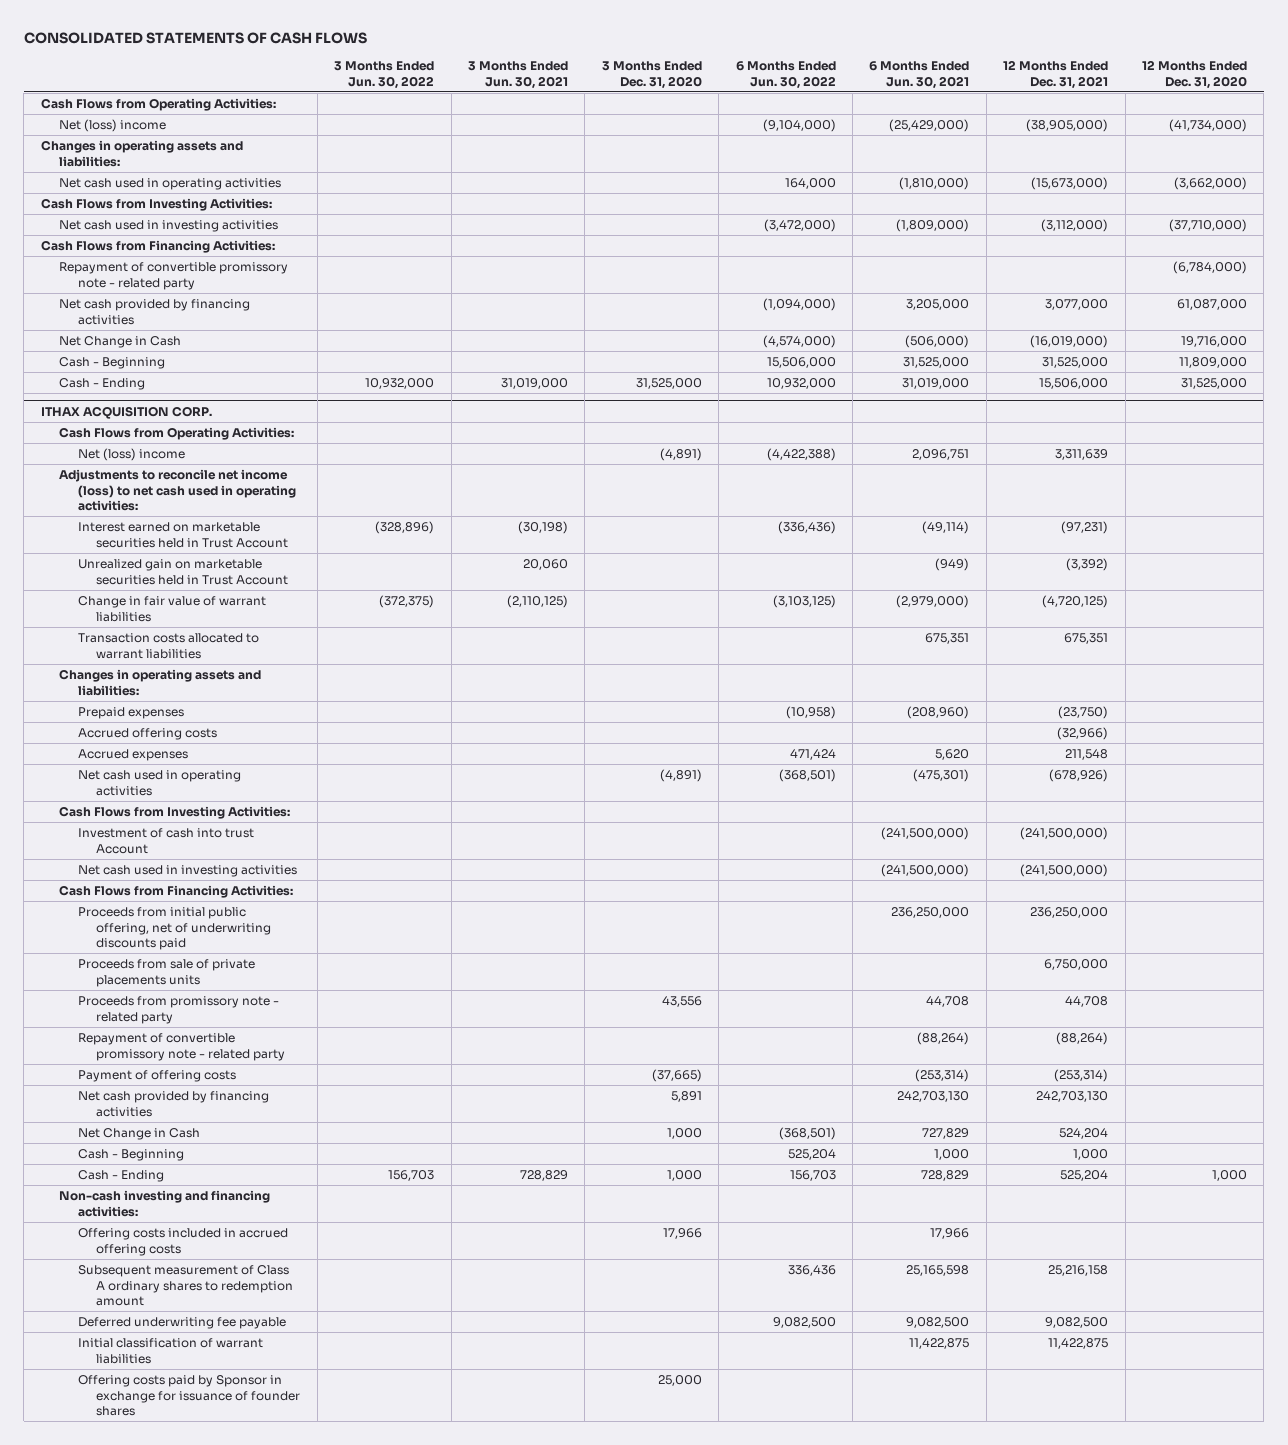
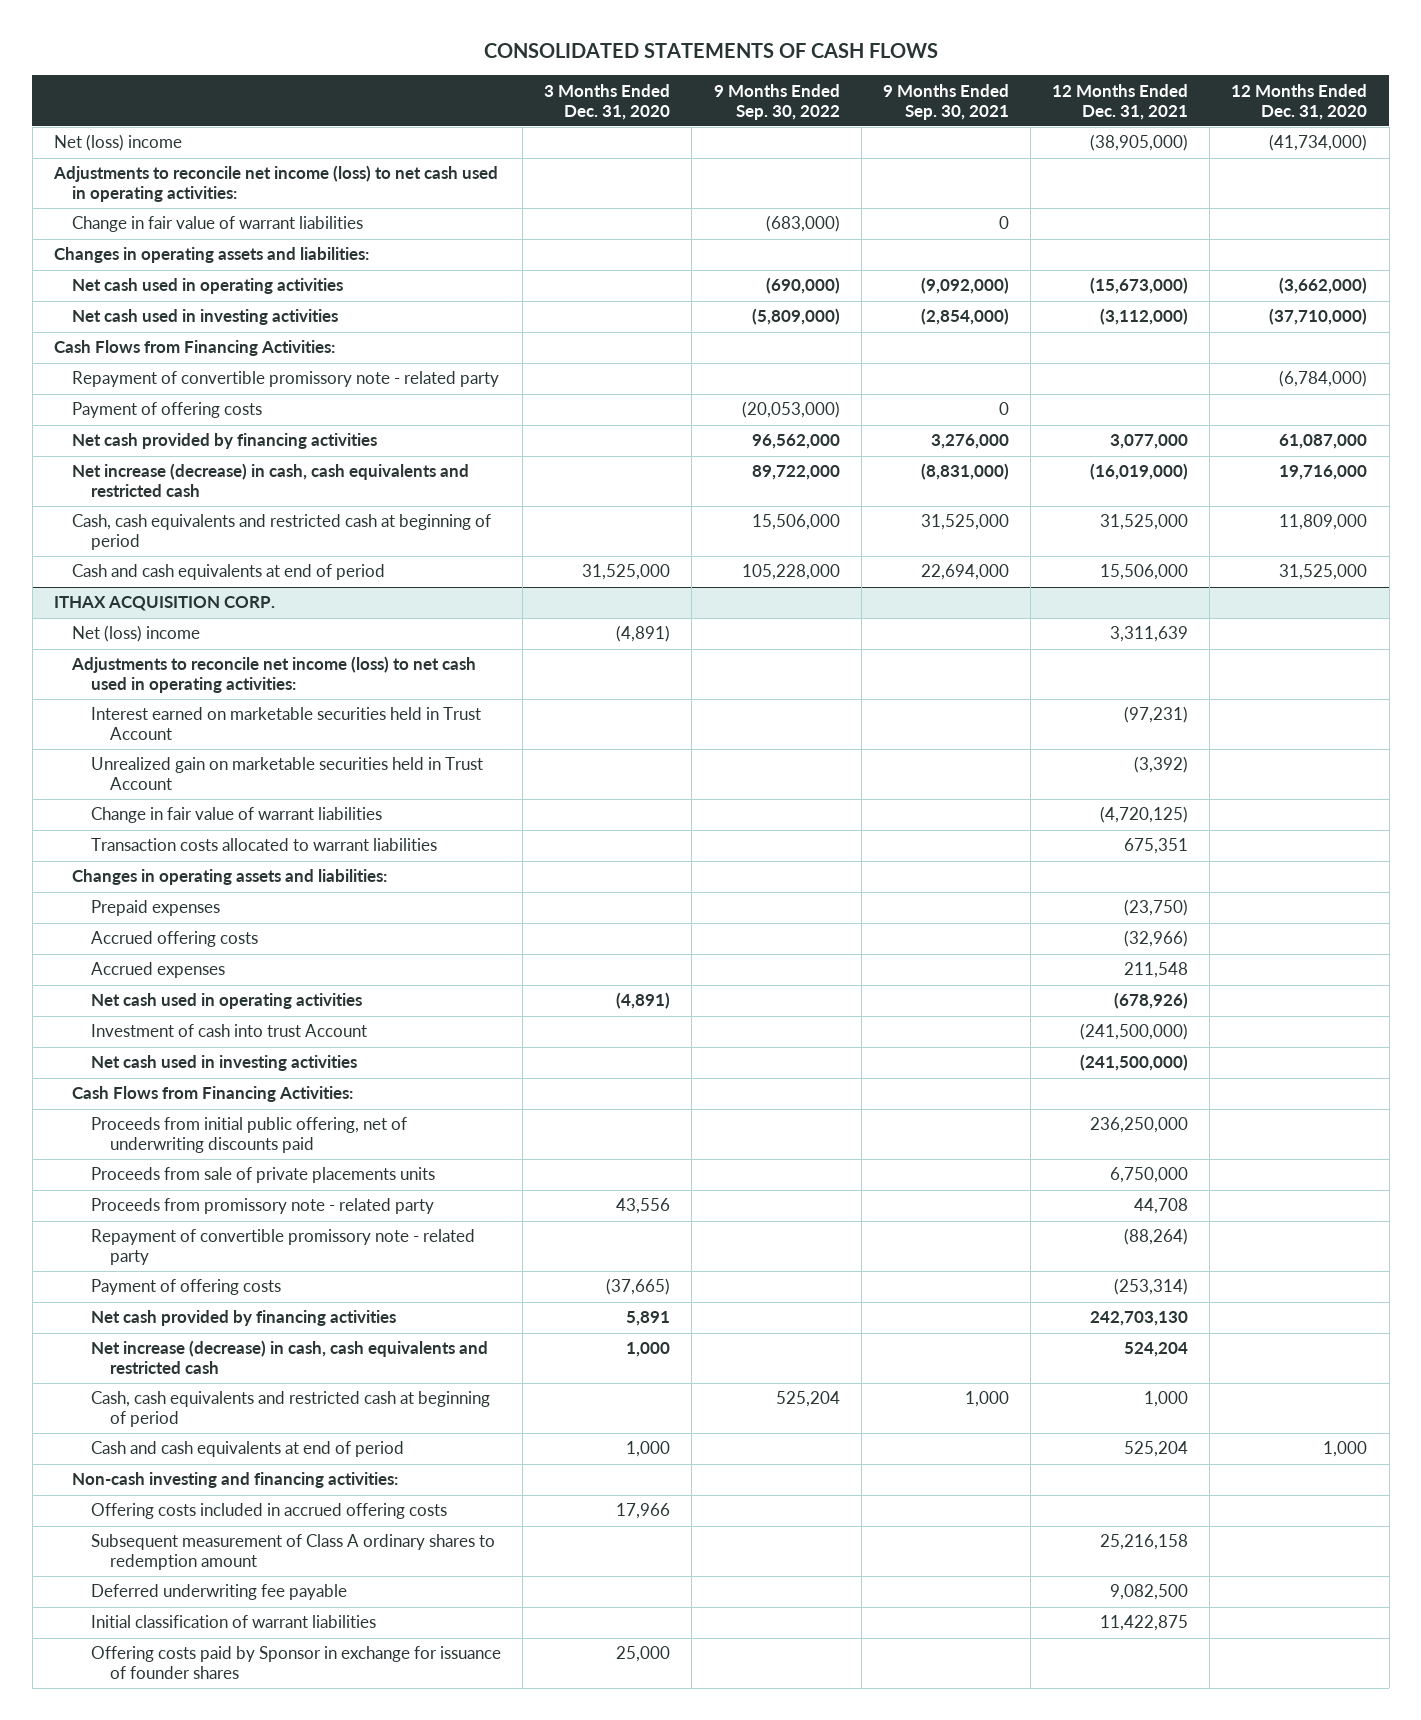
- | 3 Months Ended Jun. 30, 2022 | 3 Months Ended Jun. 30, 2021 | 3 Months Ended Dec. 31, 2020 | 6 Months Ended Jun. 30, 2022 | 6 Months Ended Jun. 30, 2021 | 12 Months Ended Dec. 31, 2021 | 12 Months Ended Dec. 31, 2020
+ | 3 Months Ended Dec. 31, 2020 | 9 Months Ended Sep. 30, 2022 | 9 Months Ended Sep. 30, 2021 | 12 Months Ended Dec. 31, 2021 | 12 Months Ended Dec. 31, 2020
- Cash Flows from Operating Activities:
+ Adjustments to reconcile net income (loss) to net cash used in operating activities:
+ Change in fair value of warrant liabilities | | (683,000) | 0 | |
- Cash Flows from Investing Activities:
+ Payment of offering costs | | (20,053,000) | 0 | |
- Net Change in Cash | | | | (4,574,000) | (506,000) | (16,019,000) | 19,716,000
- Cash - Beginning | | | | 15,506,000 | 31,525,000 | 31,525,000 | 11,809,000
- Cash - Ending | 10,932,000 | 31,019,000 | 31,525,000 | 10,932,000 | 31,019,000 | 15,506,000 | 31,525,000
+ Net increase (decrease) in cash, cash equivalents and restricted cash | | 89,722,000 | (8,831,000) | (16,019,000) | 19,716,000
+ Cash, cash equivalents and restricted cash at beginning of period | | 15,506,000 | 31,525,000 | 31,525,000 | 11,809,000
+ Cash and cash equivalents at end of period | 31,525,000 | 105,228,000 | 22,694,000 | 15,506,000 | 31,525,000
@ ITHAX ACQUISITION CORP.
- Cash Flows from Operating Activities:
- Cash Flows from Investing Activities:
- Net Change in Cash | | | 1,000 | (368,501) | 727,829 | 524,204 |
- Cash - Beginning | | | | 525,204 | 1,000 | 1,000 |
- Cash - Ending | 156,703 | 728,829 | 1,000 | 156,703 | 728,829 | 525,204 | 1,000
+ Net increase (decrease) in cash, cash equivalents and restricted cash | 1,000 | | | 524,204 |
+ Cash, cash equivalents and restricted cash at beginning of period | | 525,204 | 1,000 | 1,000 |
+ Cash and cash equivalents at end of period | 1,000 | | | 525,204 | 1,000

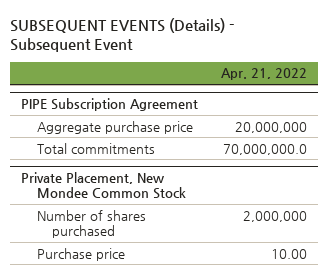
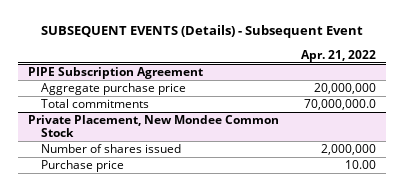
@ Private Placement, New Mondee Common Stock
- Number of shares purchased | 2,000,000
+ Number of shares issued | 2,000,000

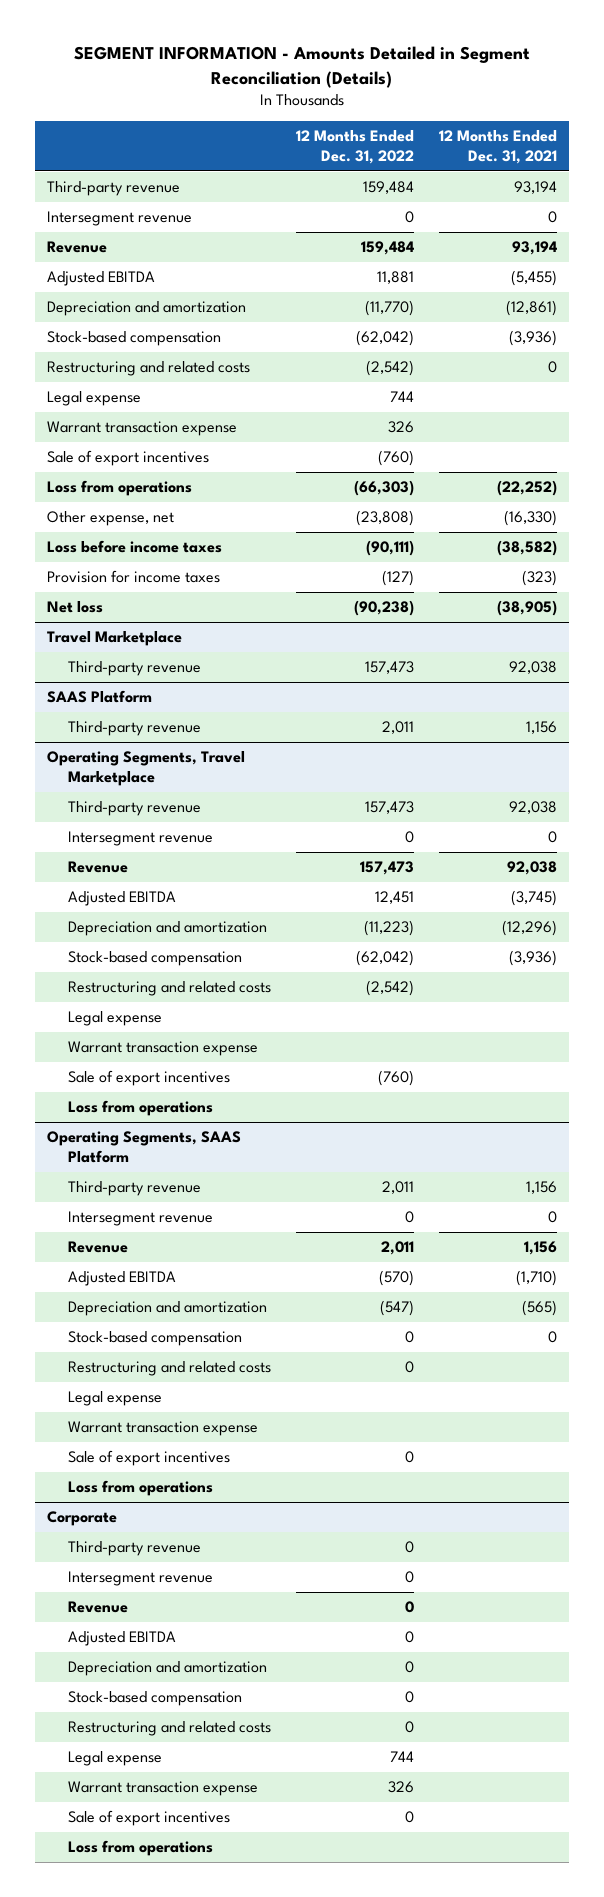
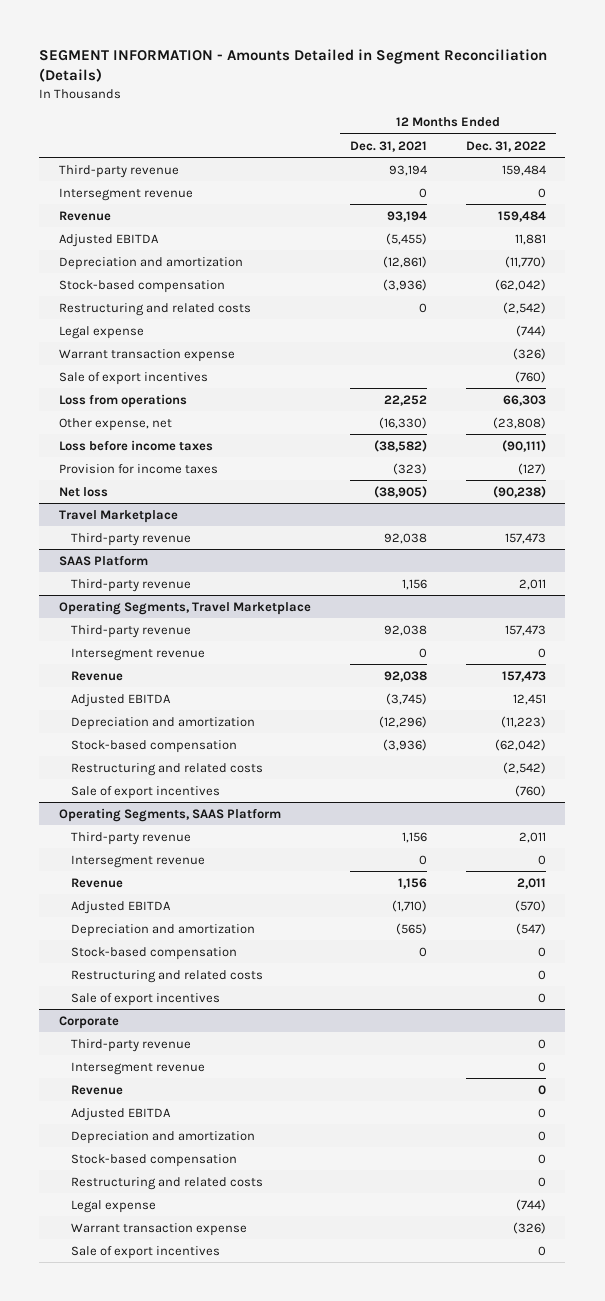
- | 12 Months Ended Dec. 31, 2022 | 12 Months Ended Dec. 31, 2021
+ | 12 Months Ended Dec. 31, 2021 | 12 Months Ended Dec. 31, 2022
- Legal expense | 744 |
- Warrant transaction expense | 326 |
+ Legal expense | | (744)
+ Warrant transaction expense | | (326)
- Loss from operations | (66,303) | (22,252)
+ Loss from operations | 22,252 | 66,303
@ Operating Segments, Travel Marketplace
- Legal expense
- Warrant transaction expense
- Loss from operations
@ Operating Segments, SAAS Platform
- Legal expense
- Warrant transaction expense
- Loss from operations
@ Corporate
- Legal expense | 744 |
- Warrant transaction expense | 326 |
+ Legal expense | | (744)
+ Warrant transaction expense | | (326)
- Loss from operations

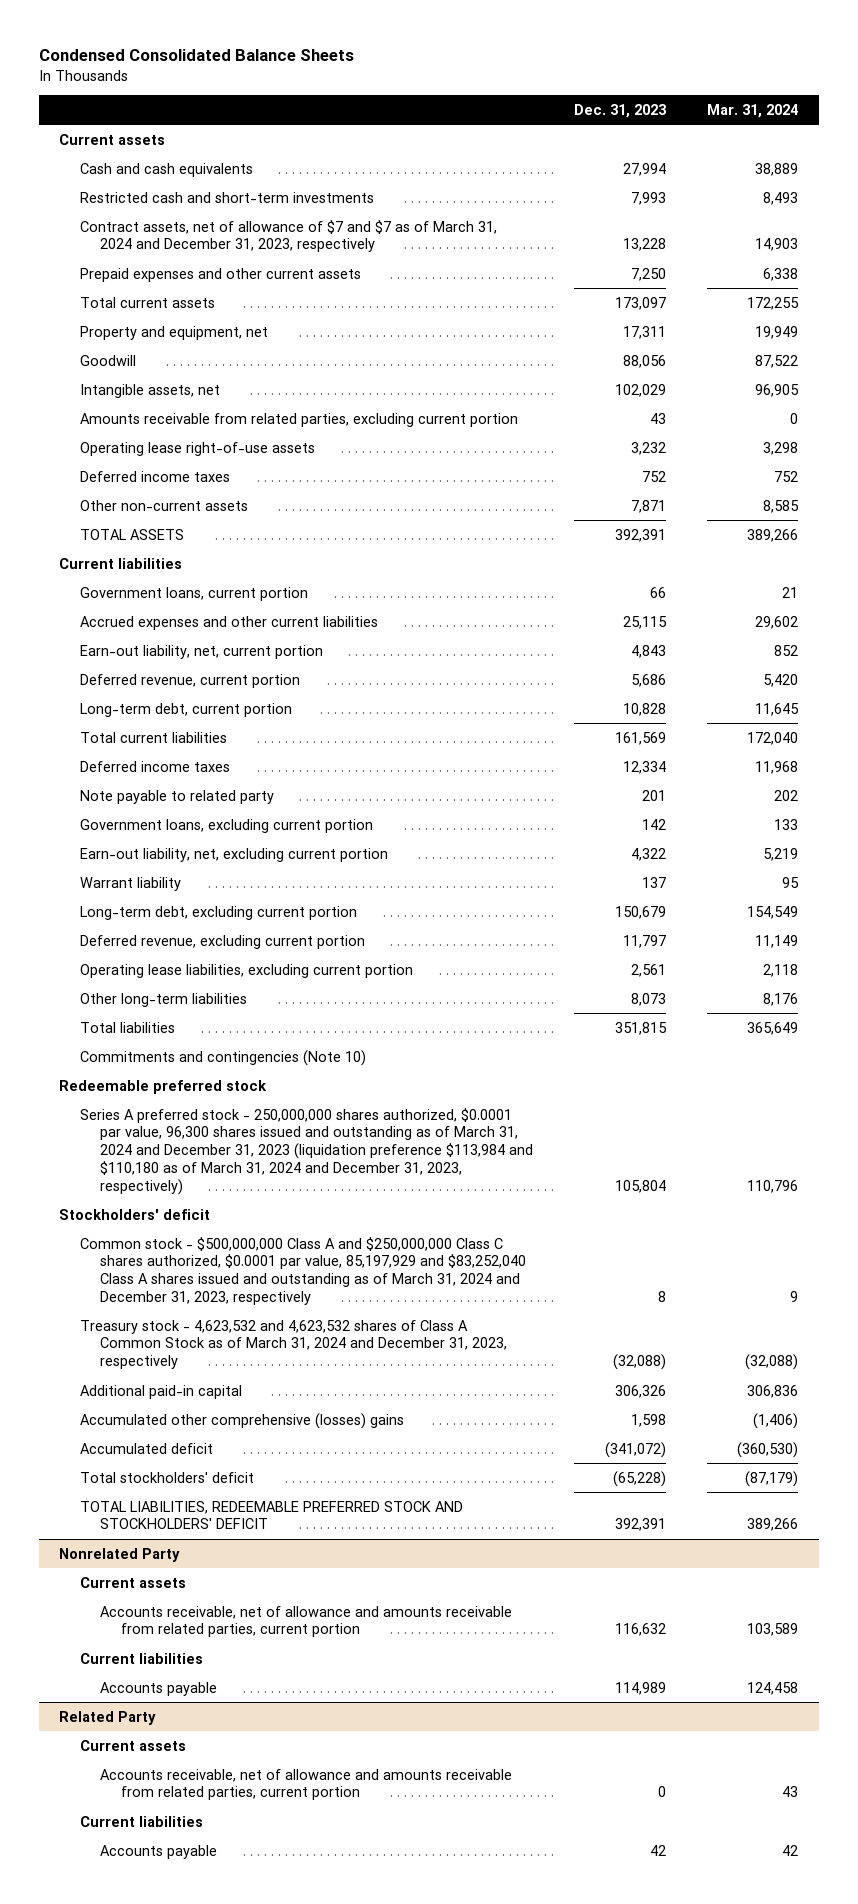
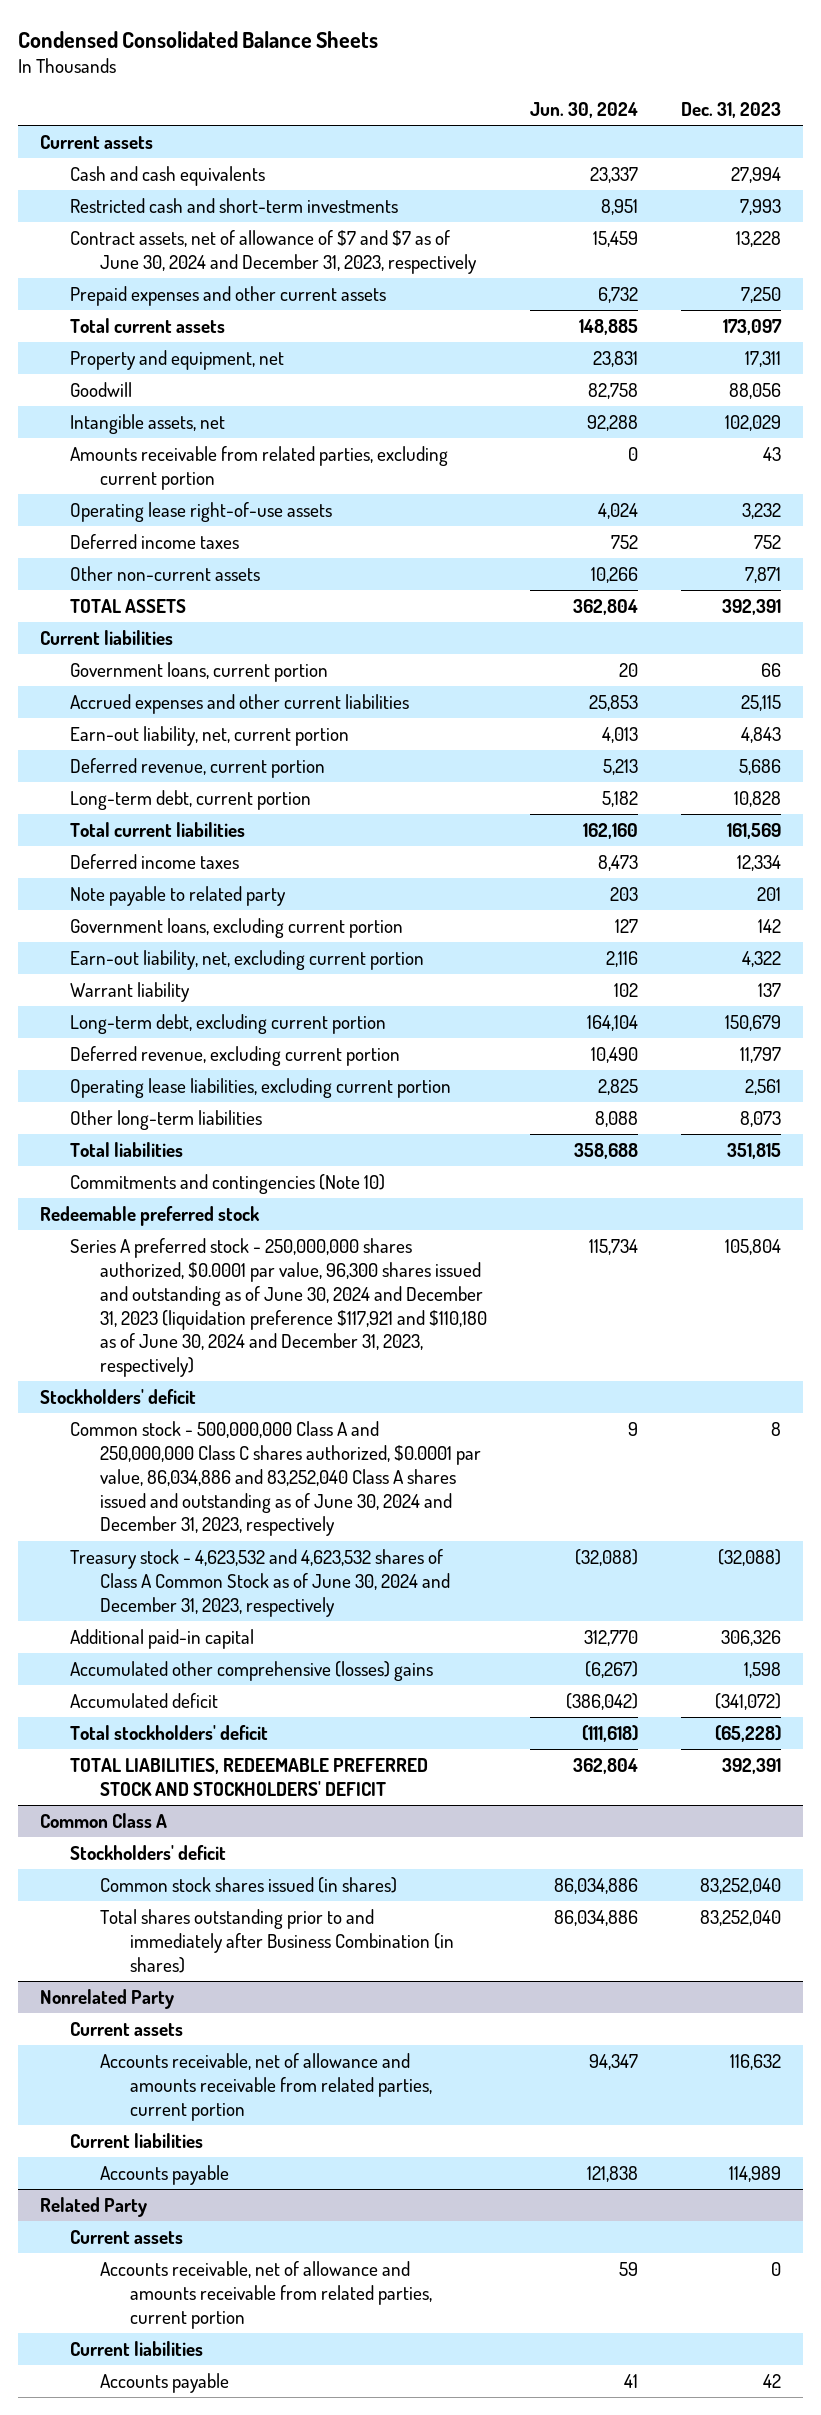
- | Dec. 31, 2023 | Mar. 31, 2024
+ | Jun. 30, 2024 | Dec. 31, 2023
- Contract assets, net of allowance of $7 and $7 as of March 31, 2024 and December 31, 2023, respectively | 13,228 | 14,903
+ Contract assets, net of allowance of $7 and $7 as of June 30, 2024 and December 31, 2023, respectively | 15,459 | 13,228
- Series A preferred stock - 250,000,000 shares authorized, $0.0001 par value, 96,300 shares issued and outstanding as of March 31, 2024 and December 31, 2023 (liquidation preference $113,984 and $110,180 as of March 31, 2024 and December 31, 2023, respectively) | 105,804 | 110,796
+ Series A preferred stock - 250,000,000 shares authorized, $0.0001 par value, 96,300 shares issued and outstanding as of June 30, 2024 and December 31, 2023 (liquidation preference $117,921 and $110,180 as of June 30, 2024 and December 31, 2023, respectively) | 115,734 | 105,804
- Common stock - $500,000,000 Class A and $250,000,000 Class C shares authorized, $0.0001 par value, 85,197,929 and $83,252,040 Class A shares issued and outstanding as of March 31, 2024 and December 31, 2023, respectively | 8 | 9
- Treasury stock - 4,623,532 and 4,623,532 shares of Class A Common Stock as of March 31, 2024 and December 31, 2023, respectively | (32,088) | (32,088)
+ Common stock - 500,000,000 Class A and 250,000,000 Class C shares authorized, $0.0001 par value, 86,034,886 and 83,252,040 Class A shares issued and outstanding as of June 30, 2024 and December 31, 2023, respectively | 9 | 8
+ Treasury stock - 4,623,532 and 4,623,532 shares of Class A Common Stock as of June 30, 2024 and December 31, 2023, respectively | (32,088) | (32,088)
+ Common Class A
+ Stockholders' deficit
+ Common stock shares issued (in shares) | 86,034,886 | 83,252,040
+ Total shares outstanding prior to and immediately after Business Combination (in shares) | 86,034,886 | 83,252,040

